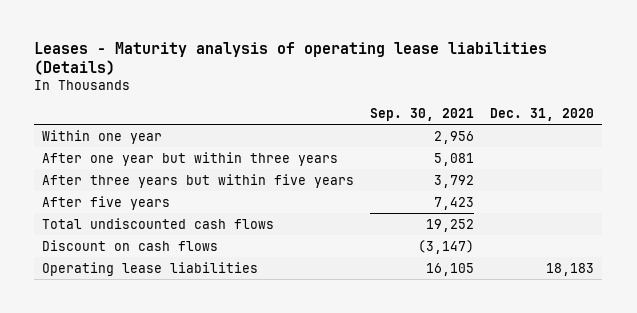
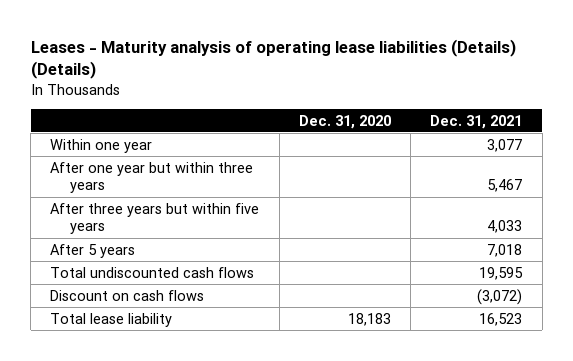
- Leases - Maturity analysis of operating lease liabilities (Details)
+ Leases - Maturity analysis of operating lease liabilities (Details) (Details)
- | Sep. 30, 2021 | Dec. 31, 2020
+ | Dec. 31, 2020 | Dec. 31, 2021
- After five years | 7,423 |
+ After 5 years | | 7,018
- Operating lease liabilities | 16,105 | 18,183
+ Total lease liability | 18,183 | 16,523

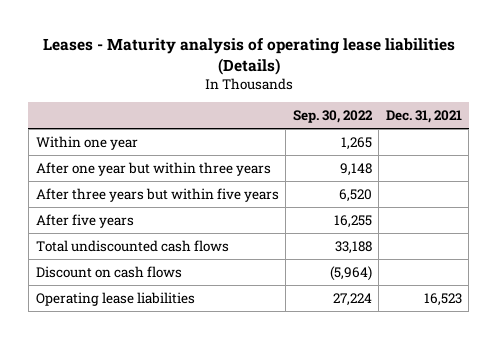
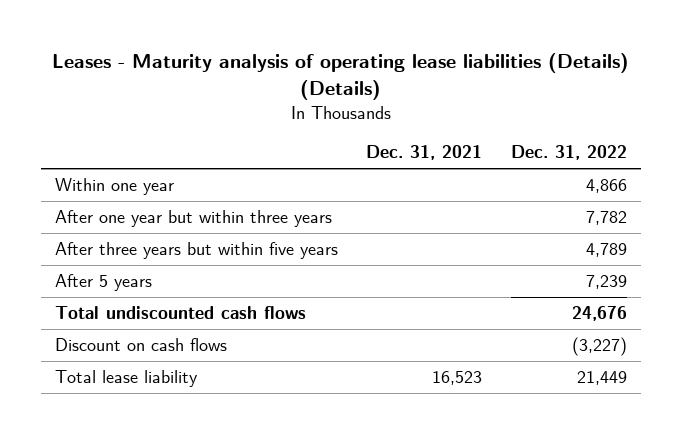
- Leases - Maturity analysis of operating lease liabilities (Details)
+ Leases - Maturity analysis of operating lease liabilities (Details) (Details)
- | Sep. 30, 2022 | Dec. 31, 2021
+ | Dec. 31, 2021 | Dec. 31, 2022
- After five years | 16,255 |
+ After 5 years | | 7,239
- Operating lease liabilities | 27,224 | 16,523
+ Total lease liability | 16,523 | 21,449

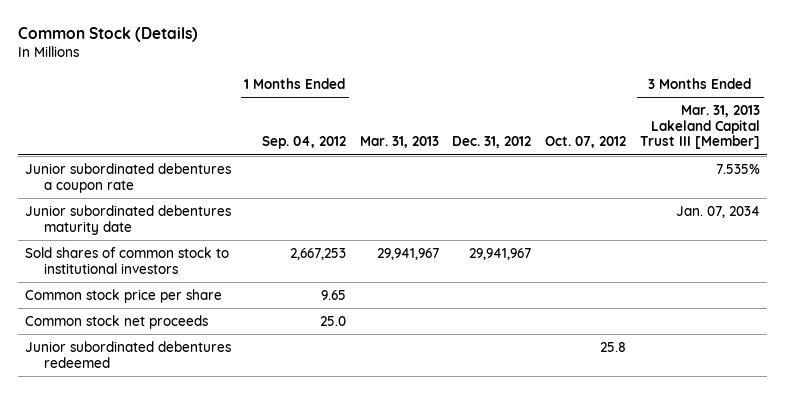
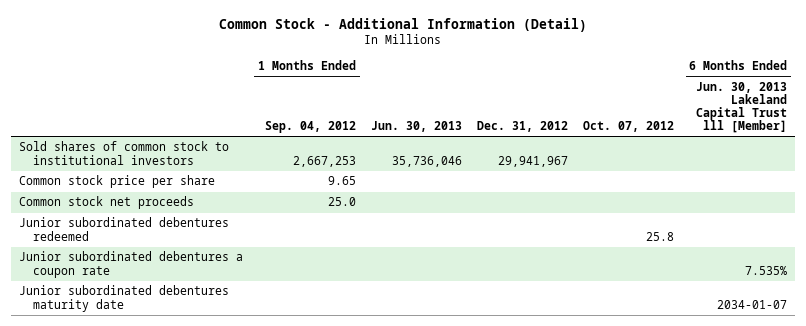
- Common Stock (Details)
+ Common Stock - Additional Information (Detail)
- | 1 Months Ended Sep. 04, 2012 | Mar. 31, 2013 | Dec. 31, 2012 | Oct. 07, 2012 | 3 Months Ended Mar. 31, 2013 Lakeland Capital Trust III [Member]
+ | 1 Months Ended Sep. 04, 2012 | Jun. 30, 2013 | Dec. 31, 2012 | Oct. 07, 2012 | 6 Months Ended Jun. 30, 2013 Lakeland Capital Trust lll [Member]
moved down: Junior subordinated debentures a coupon rate | | | | | 7.535%
moved down: Junior subordinated debentures maturity date | | | | | 2034-01-07

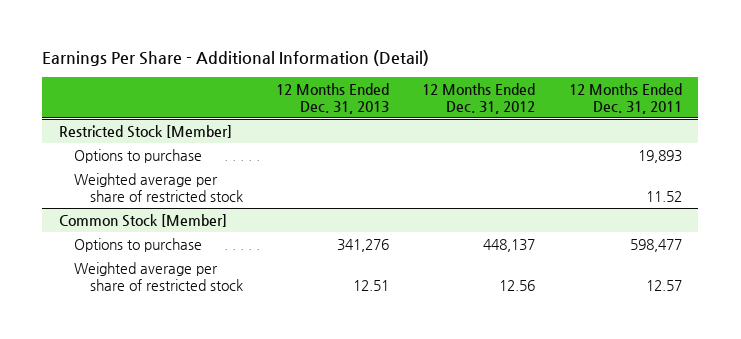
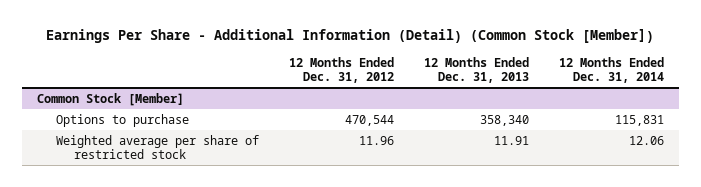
- Earnings Per Share - Additional Information (Detail)
+ Earnings Per Share - Additional Information (Detail) (Common Stock [Member])
- | 12 Months Ended Dec. 31, 2013 | 12 Months Ended Dec. 31, 2012 | 12 Months Ended Dec. 31, 2011
+ | 12 Months Ended Dec. 31, 2012 | 12 Months Ended Dec. 31, 2013 | 12 Months Ended Dec. 31, 2014
- Restricted Stock [Member]
- Options to purchase | | | 19,893
- Weighted average per share of restricted stock | | | 11.52
@ Common Stock [Member]
- Options to purchase | 341,276 | 448,137 | 598,477
- Weighted average per share of restricted stock | 12.51 | 12.56 | 12.57
+ Options to purchase | 470,544 | 358,340 | 115,831
+ Weighted average per share of restricted stock | 11.96 | 11.91 | 12.06

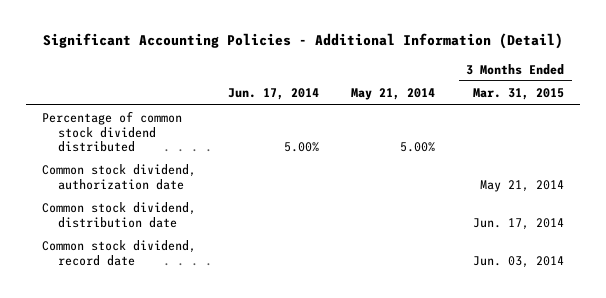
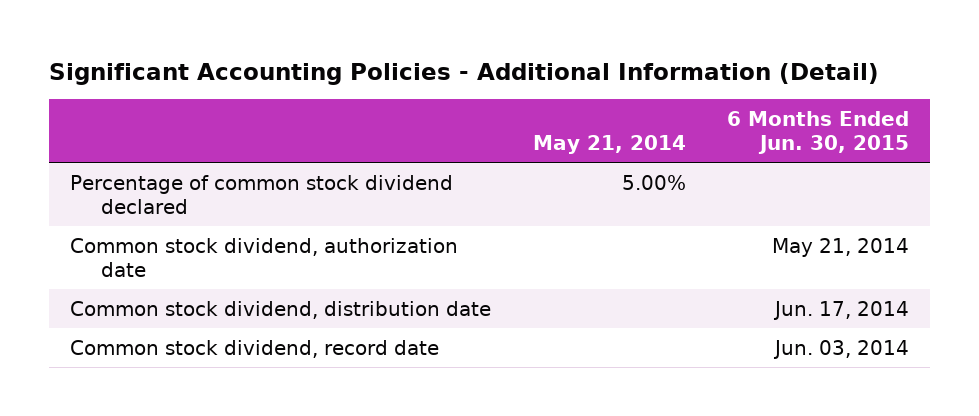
- | Jun. 17, 2014 | May 21, 2014 | 3 Months Ended Mar. 31, 2015
+ | May 21, 2014 | 6 Months Ended Jun. 30, 2015
- Percentage of common stock dividend distributed | 5.00% | 5.00% |
+ Percentage of common stock dividend declared | 5.00% |

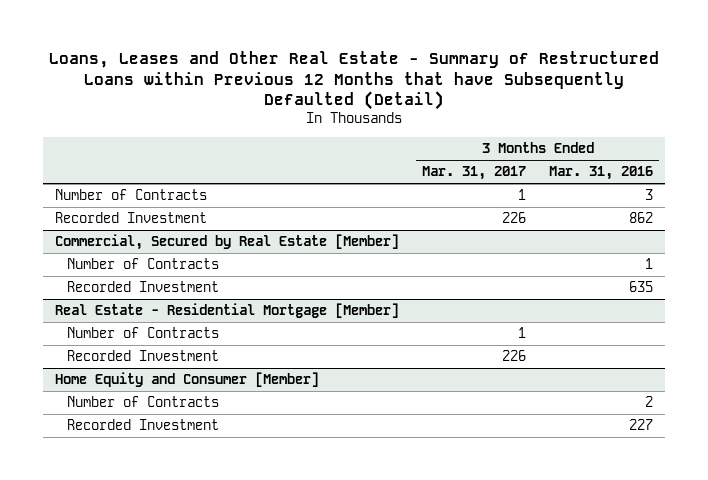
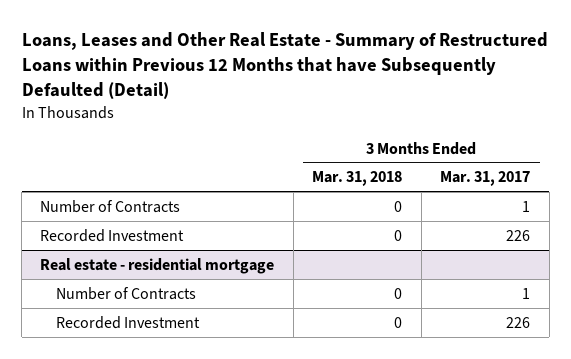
- | 3 Months Ended Mar. 31, 2017 | 3 Months Ended Mar. 31, 2016
+ | 3 Months Ended Mar. 31, 2018 | 3 Months Ended Mar. 31, 2017
- Commercial, Secured by Real Estate [Member]
- Number of Contracts | | 1
- Recorded Investment | | 635
- Real Estate - Residential Mortgage [Member]
+ Real estate - residential mortgage
- Home Equity and Consumer [Member]
- Number of Contracts | | 2
- Recorded Investment | | 227

